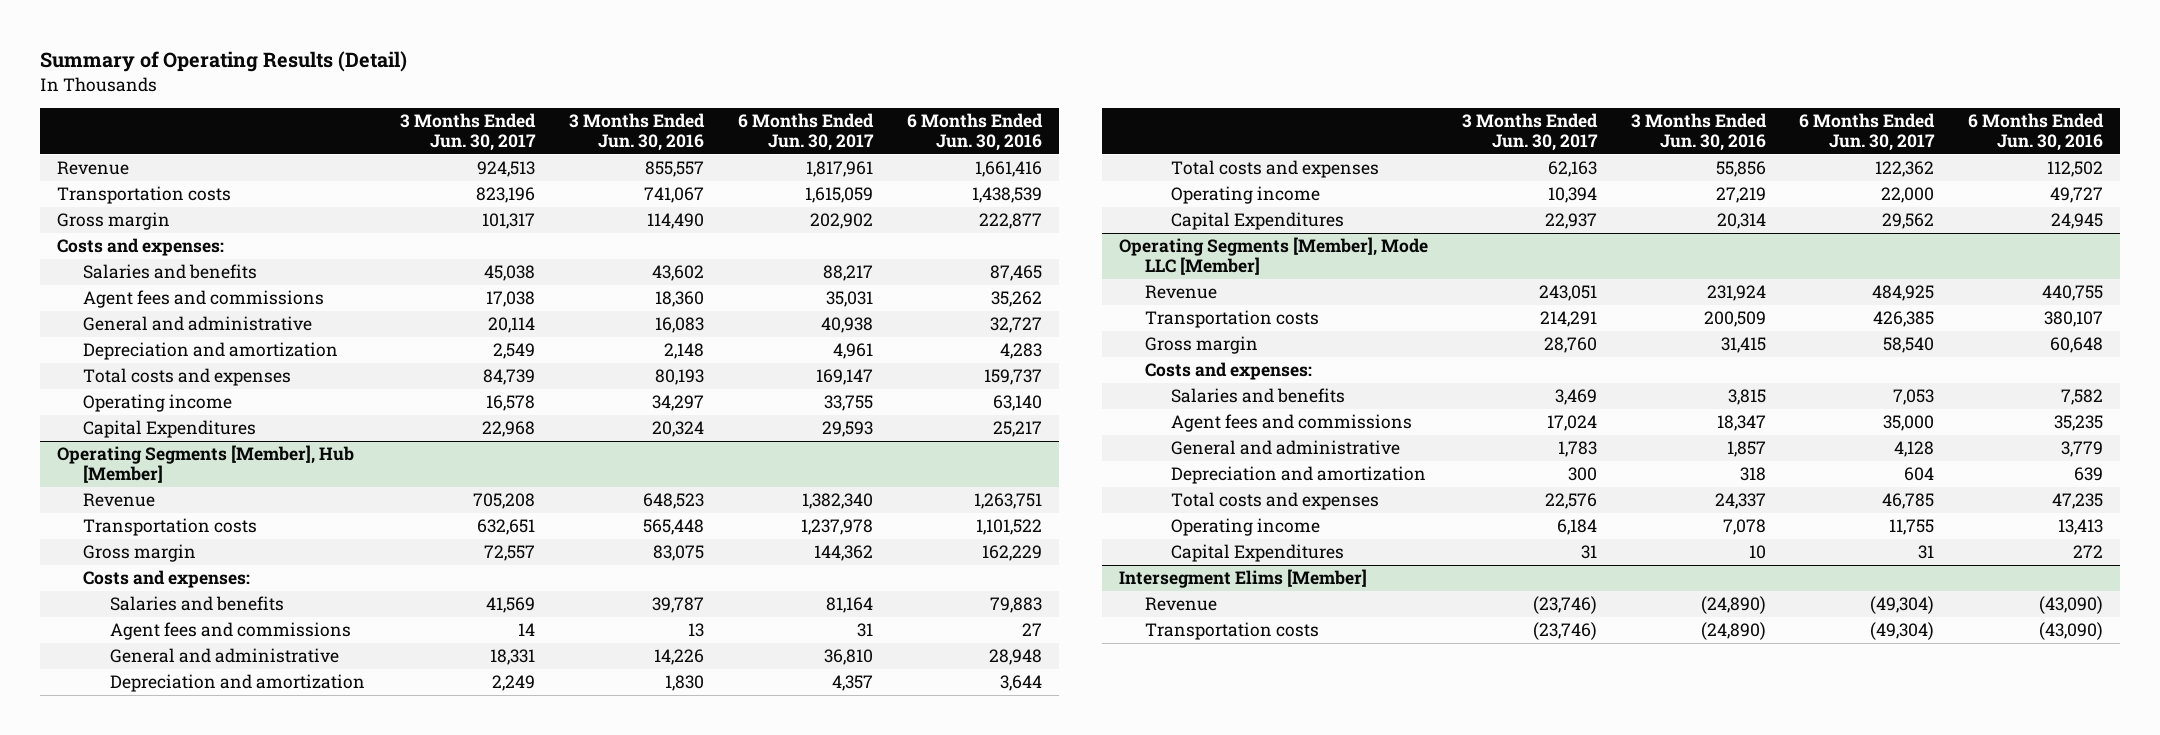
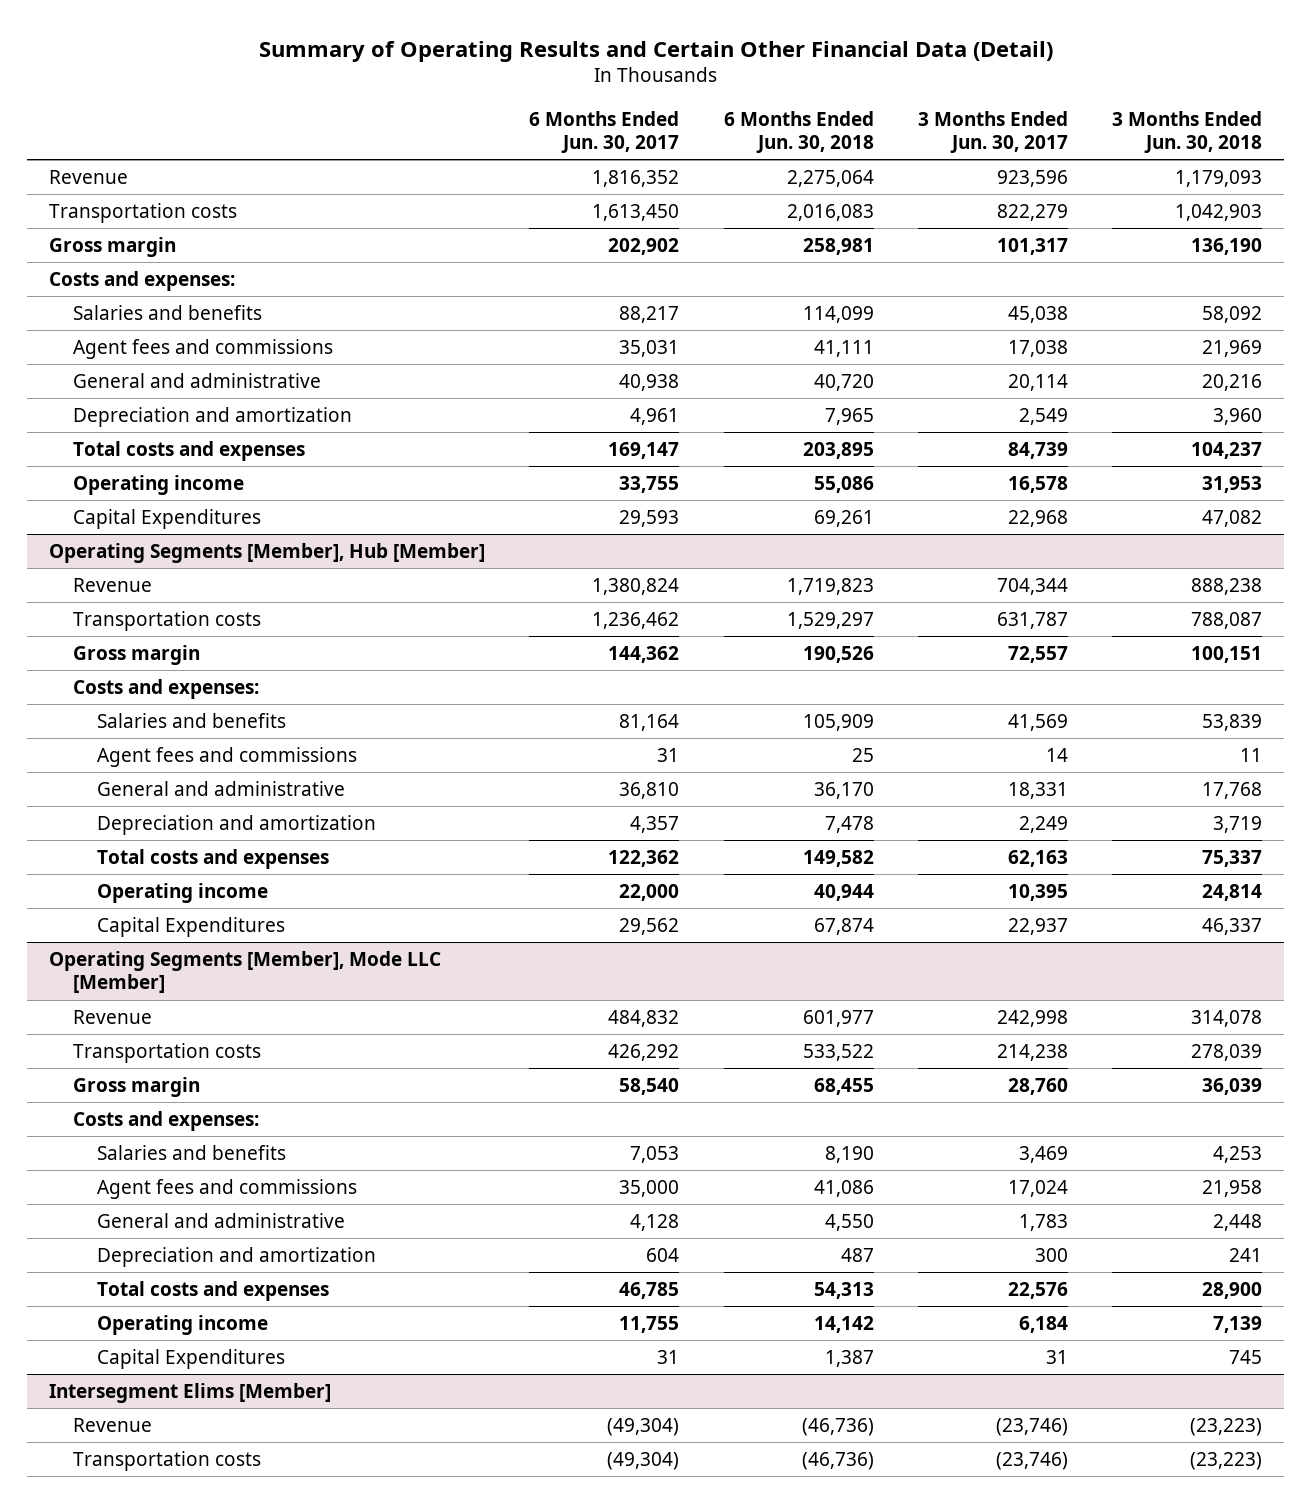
- Summary of Operating Results (Detail)
+ Summary of Operating Results and Certain Other Financial Data (Detail)
- | 3 Months Ended Jun. 30, 2017 | 3 Months Ended Jun. 30, 2016 | 6 Months Ended Jun. 30, 2017 | 6 Months Ended Jun. 30, 2016
+ | 6 Months Ended Jun. 30, 2017 | 6 Months Ended Jun. 30, 2018 | 3 Months Ended Jun. 30, 2017 | 3 Months Ended Jun. 30, 2018
- Revenue | 924,513 | 855,557 | 1,817,961 | 1,661,416
- Transportation costs | 823,196 | 741,067 | 1,615,059 | 1,438,539
+ Revenue | 1,816,352 | 2,275,064 | 923,596 | 1,179,093
+ Transportation costs | 1,613,450 | 2,016,083 | 822,279 | 1,042,903
@ Operating Segments [Member], Hub [Member]
- Revenue | 705,208 | 648,523 | 1,382,340 | 1,263,751
- Transportation costs | 632,651 | 565,448 | 1,237,978 | 1,101,522
+ Revenue | 1,380,824 | 1,719,823 | 704,344 | 888,238
+ Transportation costs | 1,236,462 | 1,529,297 | 631,787 | 788,087
- Operating income | 10,394 | 27,219 | 22,000 | 49,727
+ Operating income | 22,000 | 40,944 | 10,395 | 24,814
@ Operating Segments [Member], Mode LLC [Member]
- Revenue | 243,051 | 231,924 | 484,925 | 440,755
- Transportation costs | 214,291 | 200,509 | 426,385 | 380,107
+ Revenue | 484,832 | 601,977 | 242,998 | 314,078
+ Transportation costs | 426,292 | 533,522 | 214,238 | 278,039

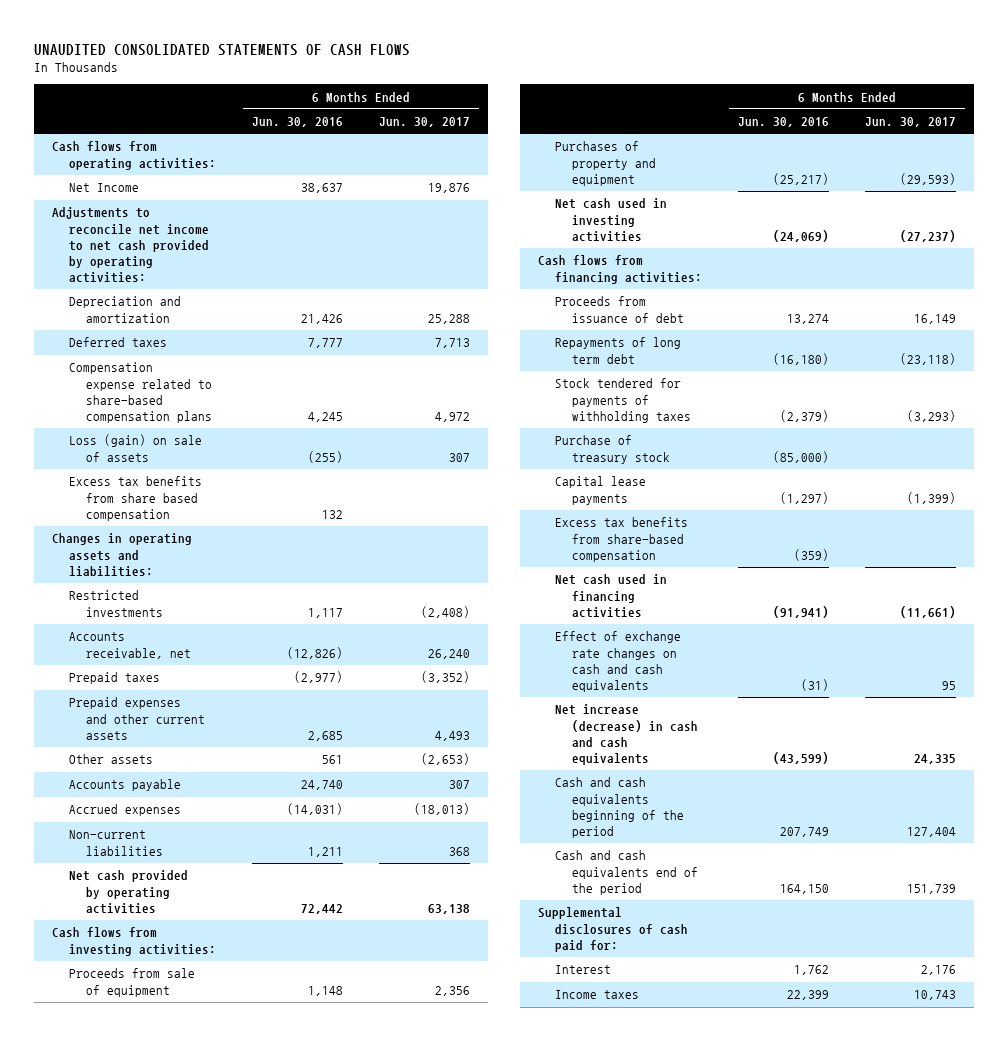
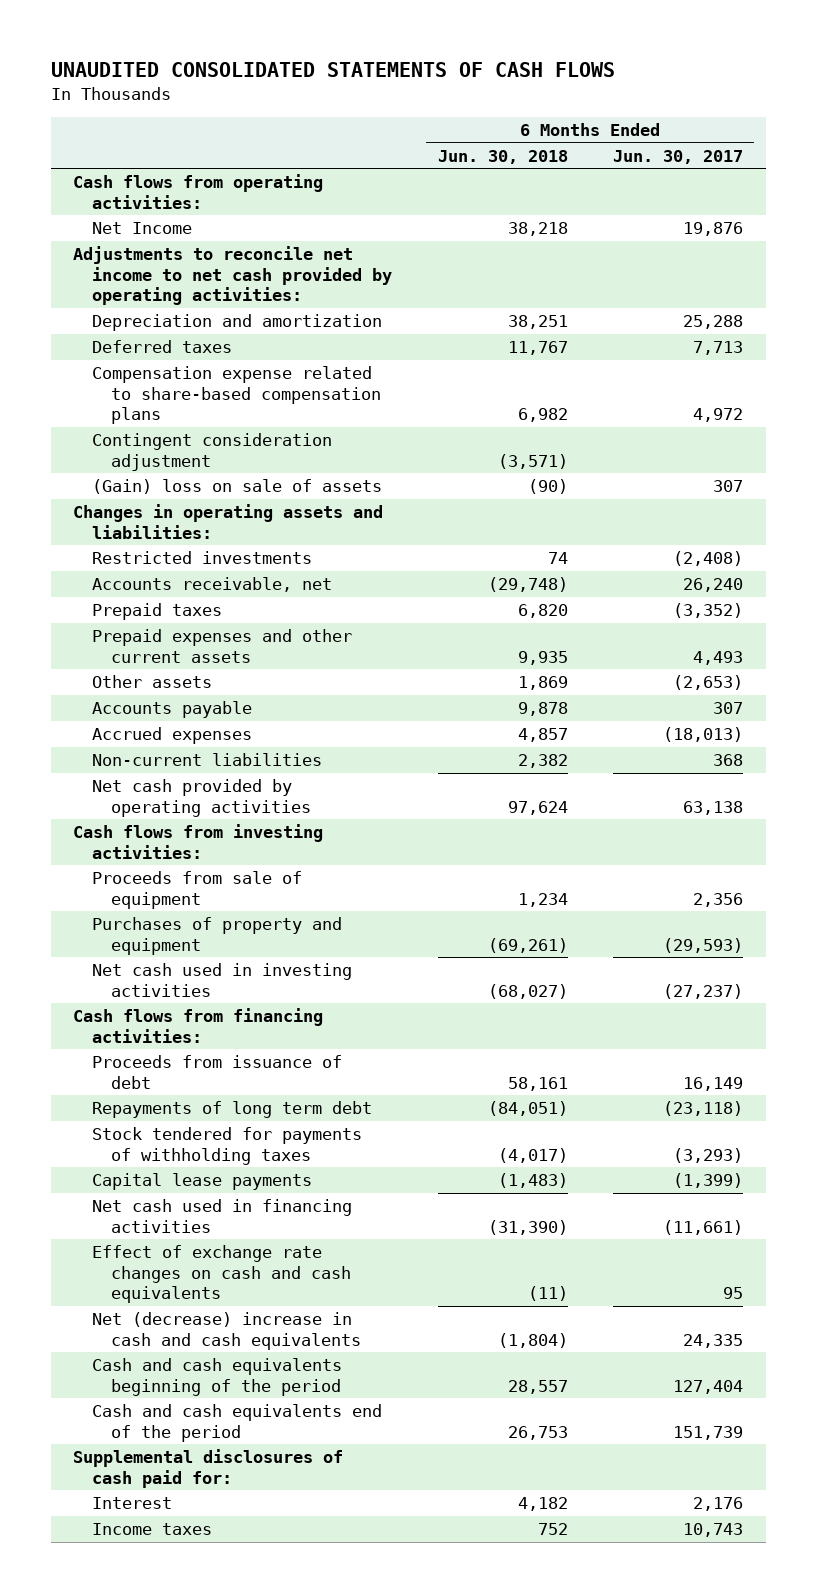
- | 6 Months Ended Jun. 30, 2016 | 6 Months Ended Jun. 30, 2017
+ | 6 Months Ended Jun. 30, 2018 | 6 Months Ended Jun. 30, 2017
- Loss (gain) on sale of assets | (255) | 307
- Excess tax benefits from share based compensation | 132 |
+ Contingent consideration adjustment | (3,571) |
+ (Gain) loss on sale of assets | (90) | 307
- Purchase of treasury stock | (85,000) |
- Excess tax benefits from share-based compensation | (359) |
- Net increase (decrease) in cash and cash equivalents | (43,599) | 24,335
+ Net (decrease) increase in cash and cash equivalents | (1,804) | 24,335

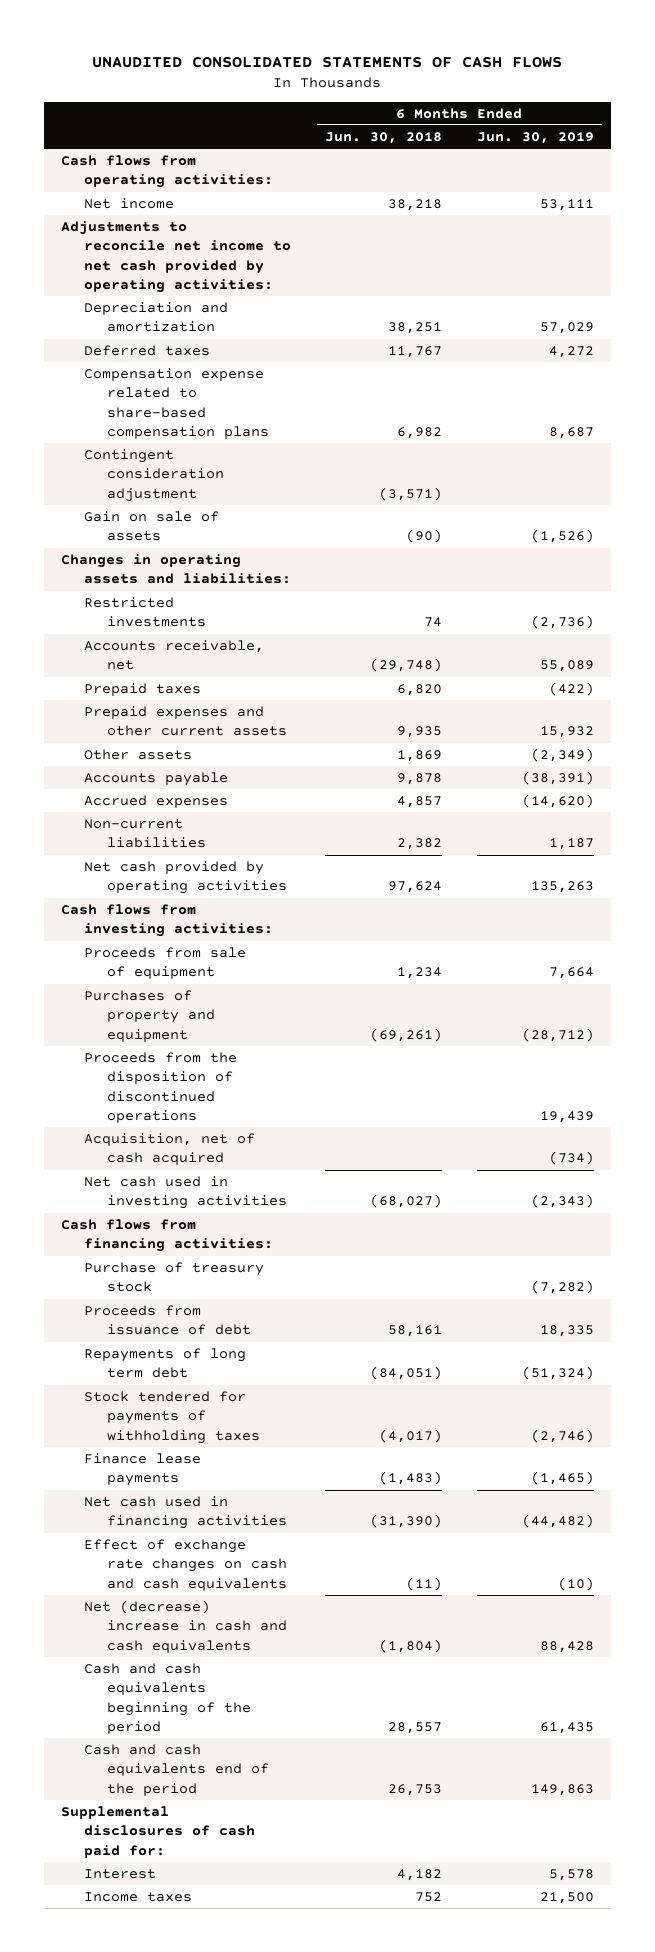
- | 6 Months Ended Jun. 30, 2018 | 6 Months Ended Jun. 30, 2017
+ | 6 Months Ended Jun. 30, 2018 | 6 Months Ended Jun. 30, 2019
- Net Income | 38,218 | 19,876
+ Net income | 38,218 | 53,111
- (Gain) loss on sale of assets | (90) | 307
+ Gain on sale of assets | (90) | (1,526)
+ Proceeds from the disposition of discontinued operations | | 19,439
+ Acquisition, net of cash acquired | | (734)
+ Purchase of treasury stock | | (7,282)
- Capital lease payments | (1,483) | (1,399)
+ Finance lease payments | (1,483) | (1,465)

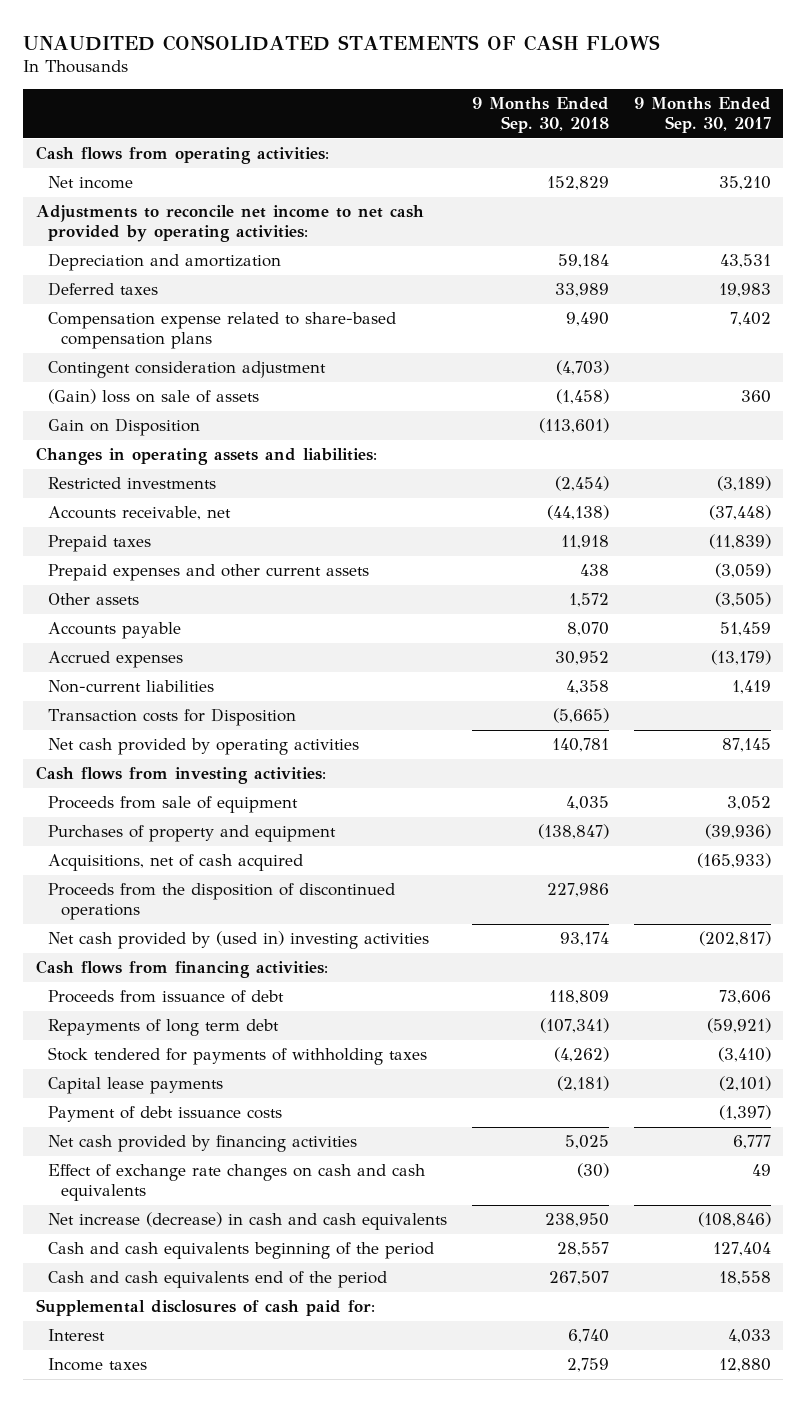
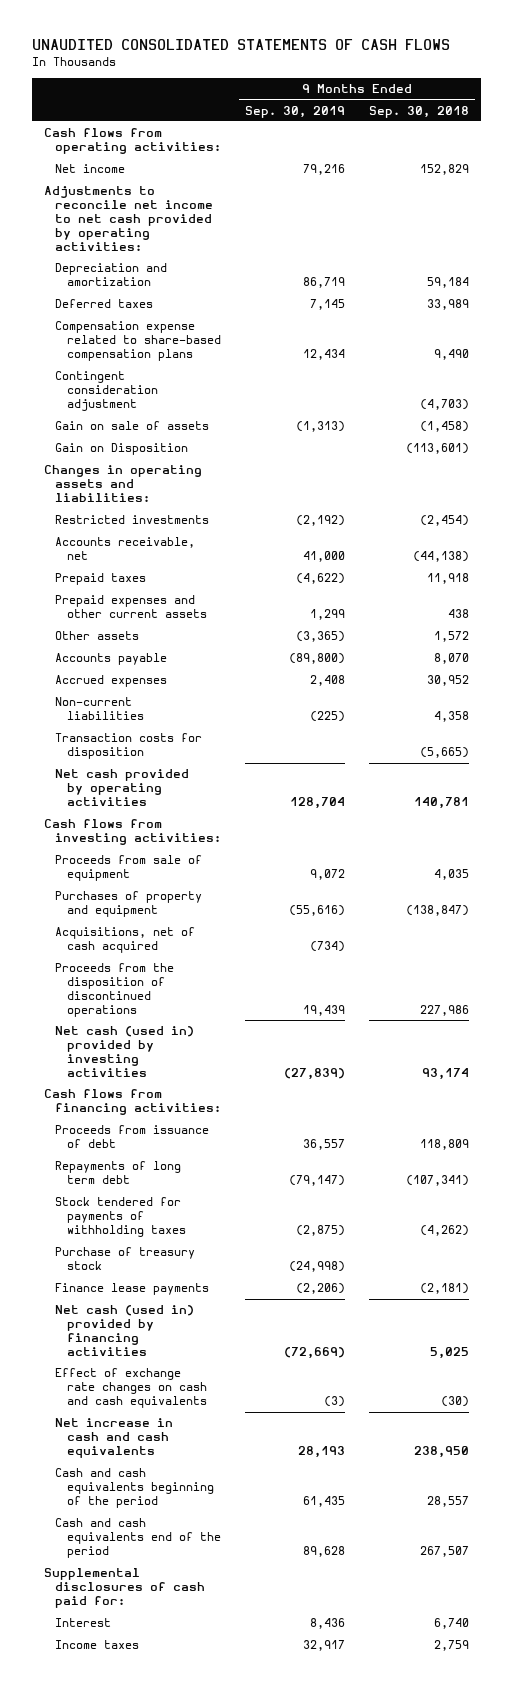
- | 9 Months Ended Sep. 30, 2018 | 9 Months Ended Sep. 30, 2017
+ | 9 Months Ended Sep. 30, 2019 | 9 Months Ended Sep. 30, 2018
- (Gain) loss on sale of assets | (1,458) | 360
+ Gain on sale of assets | (1,313) | (1,458)
- Transaction costs for Disposition | (5,665) |
+ Transaction costs for disposition | | (5,665)
- Net cash provided by (used in) investing activities | 93,174 | (202,817)
+ Net cash (used in) provided by investing activities | (27,839) | 93,174
- Capital lease payments | (2,181) | (2,101)
- Payment of debt issuance costs | | (1,397)
- Net cash provided by financing activities | 5,025 | 6,777
+ Purchase of treasury stock | (24,998) |
+ Finance lease payments | (2,206) | (2,181)
+ Net cash (used in) provided by financing activities | (72,669) | 5,025
- Net increase (decrease) in cash and cash equivalents | 238,950 | (108,846)
+ Net increase in cash and cash equivalents | 28,193 | 238,950

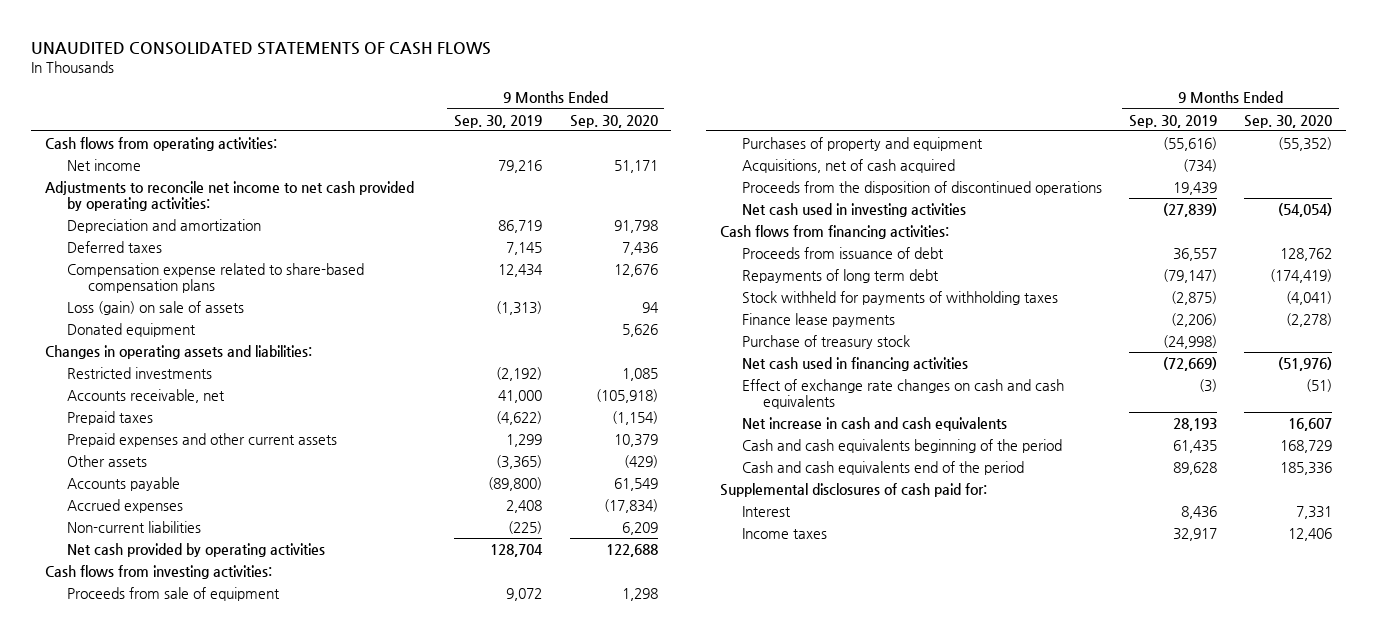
- | 9 Months Ended Sep. 30, 2019 | 9 Months Ended Sep. 30, 2018
+ | 9 Months Ended Sep. 30, 2019 | 9 Months Ended Sep. 30, 2020
- Contingent consideration adjustment | | (4,703)
- Gain on sale of assets | (1,313) | (1,458)
- Gain on Disposition | | (113,601)
+ Loss (gain) on sale of assets | (1,313) | 94
+ Donated equipment | | 5,626
- Transaction costs for disposition | | (5,665)
- Net cash (used in) provided by investing activities | (27,839) | 93,174
+ Net cash used in investing activities | (27,839) | (54,054)
- Stock tendered for payments of withholding taxes | (2,875) | (4,262)
+ Stock withheld for payments of withholding taxes | (2,875) | (4,041)
- Net cash (used in) provided by financing activities | (72,669) | 5,025
moved down: Purchase of treasury stock | (24,998) |
+ Net cash used in financing activities | (72,669) | (51,976)

